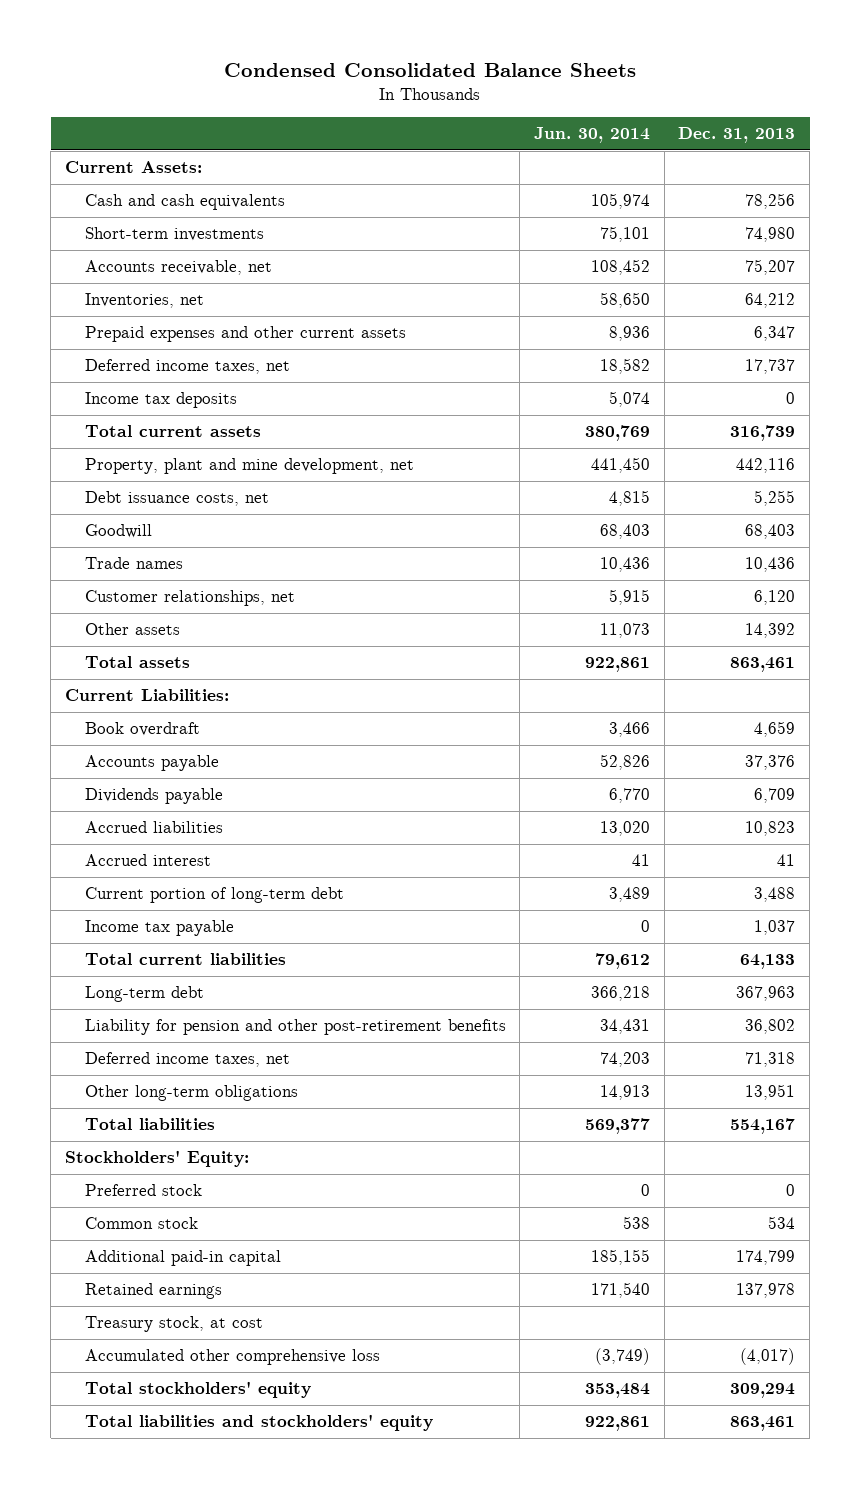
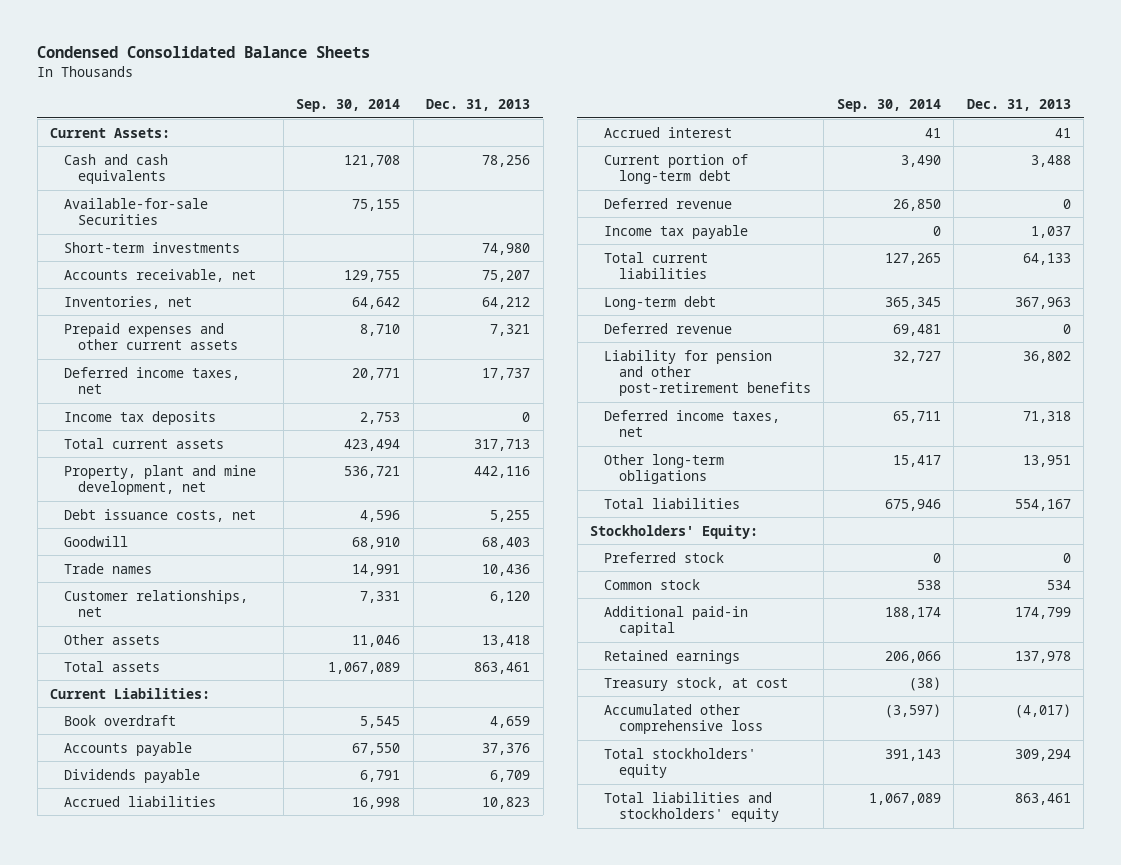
- | Jun. 30, 2014 | Dec. 31, 2013
+ | Sep. 30, 2014 | Dec. 31, 2013
+ Available-for-sale Securities | 75,155 |
- Prepaid expenses and other current assets | 8,936 | 6,347
+ Prepaid expenses and other current assets | 8,710 | 7,321
- Total current assets | 380,769 | 316,739
+ Total current assets | 423,494 | 317,713
- Other assets | 11,073 | 14,392
+ Other assets | 11,046 | 13,418
+ Deferred revenue | 26,850 | 0
+ Deferred revenue | 69,481 | 0

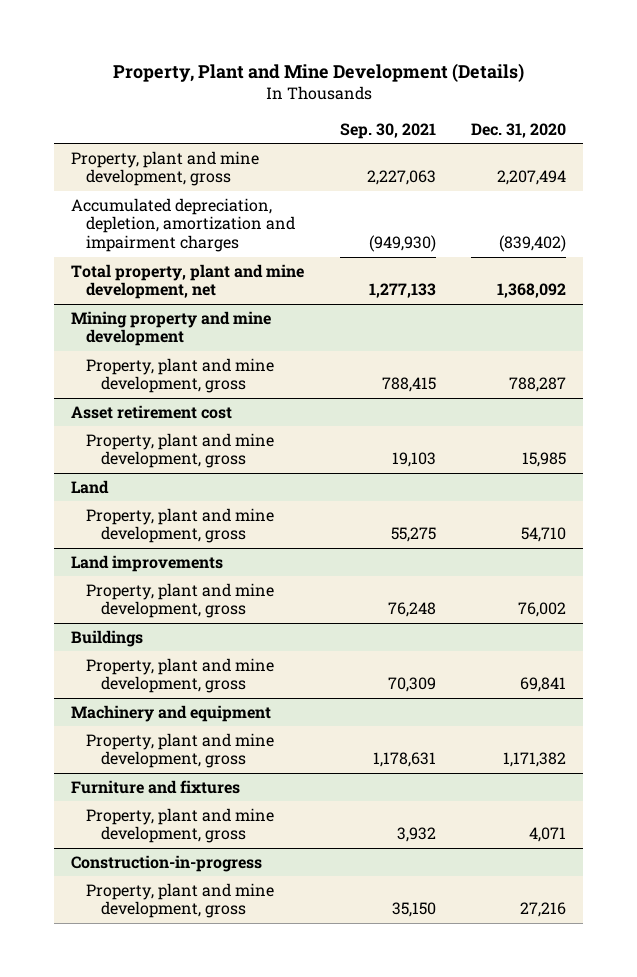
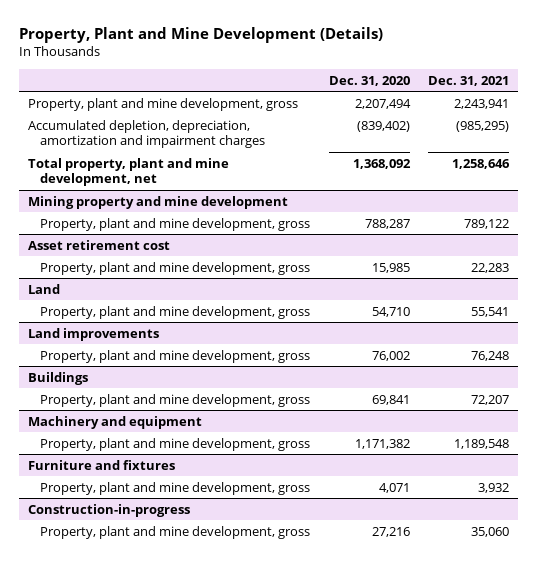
- | Sep. 30, 2021 | Dec. 31, 2020
+ | Dec. 31, 2020 | Dec. 31, 2021
- Accumulated depreciation, depletion, amortization and impairment charges | (949,930) | (839,402)
+ Accumulated depletion, depreciation, amortization and impairment charges | (839,402) | (985,295)

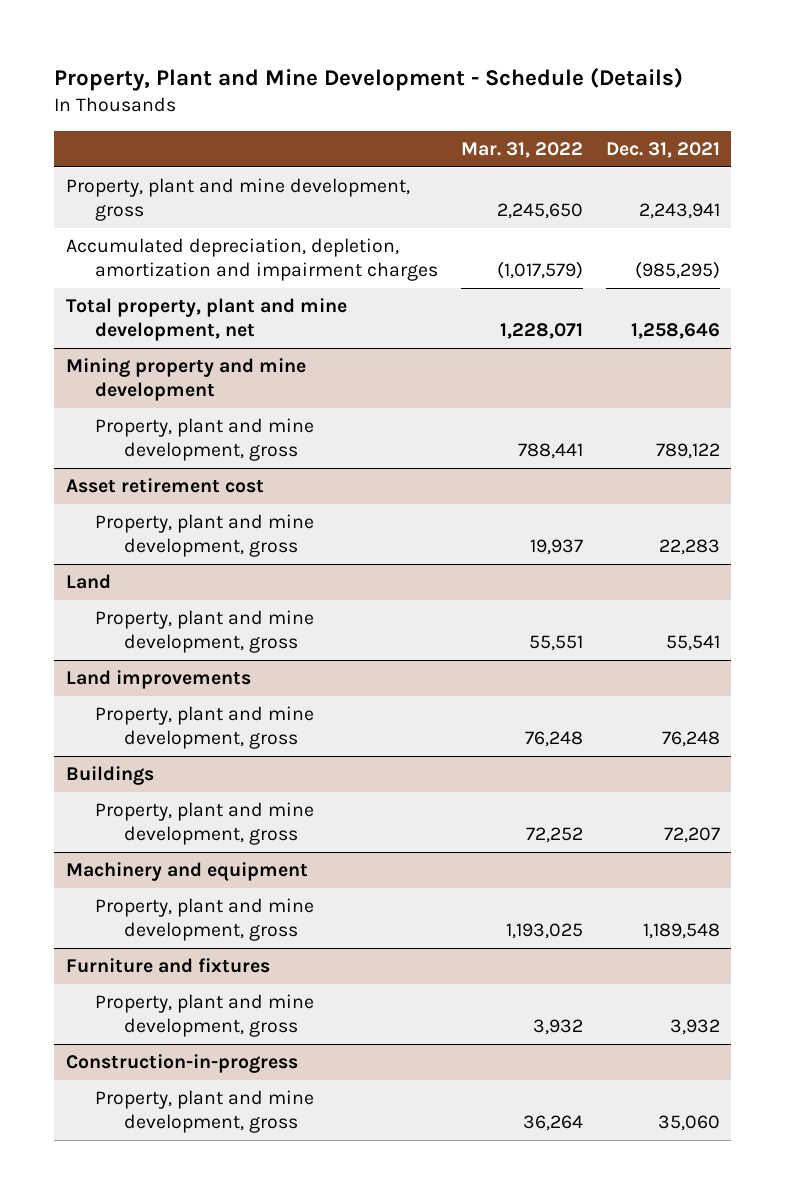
- Property, Plant and Mine Development (Details)
+ Property, Plant and Mine Development - Schedule (Details)
- | Dec. 31, 2020 | Dec. 31, 2021
+ | Mar. 31, 2022 | Dec. 31, 2021
- Accumulated depletion, depreciation, amortization and impairment charges | (839,402) | (985,295)
+ Accumulated depreciation, depletion, amortization and impairment charges | (1,017,579) | (985,295)

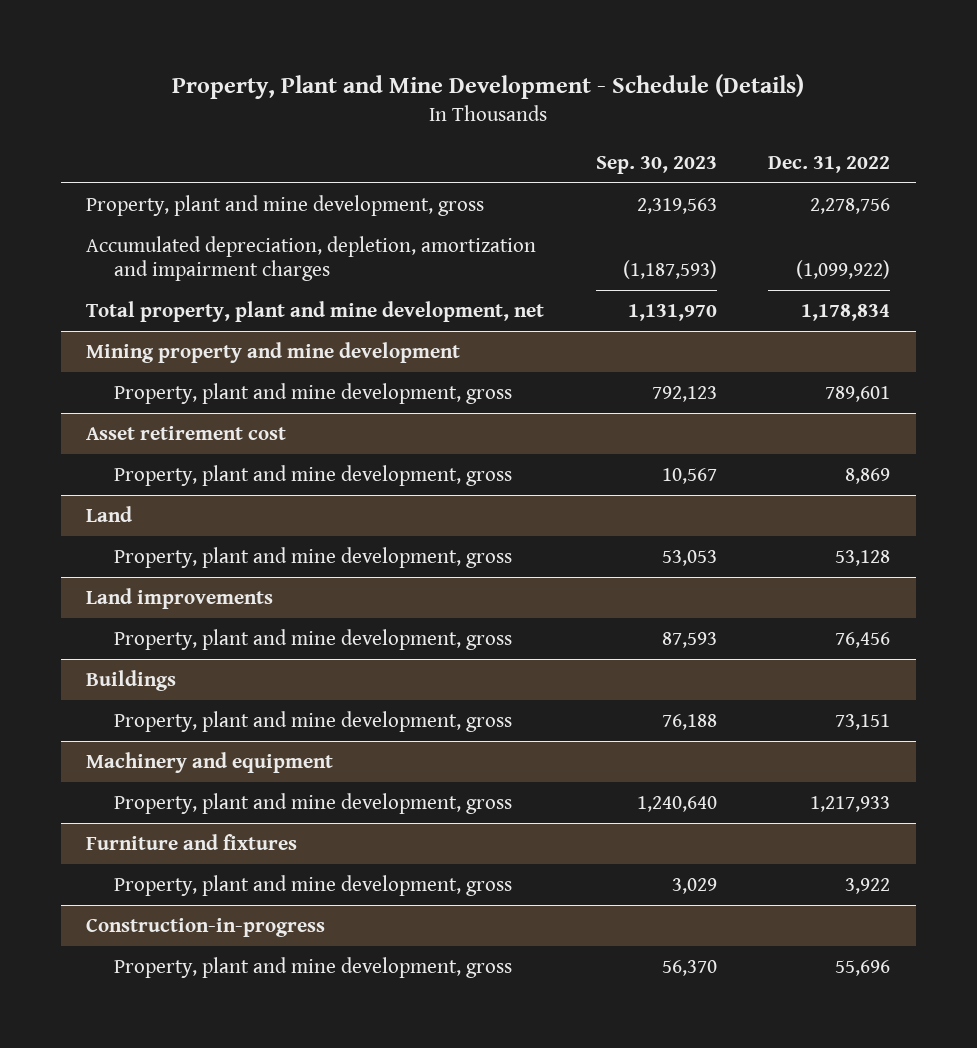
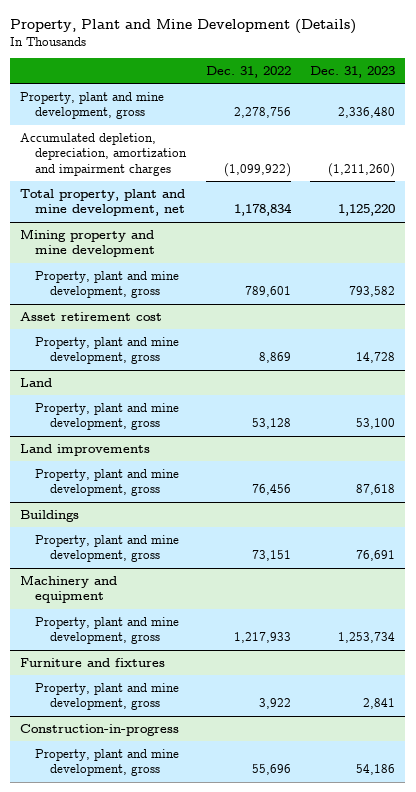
- Property, Plant and Mine Development - Schedule (Details)
+ Property, Plant and Mine Development (Details)
- | Sep. 30, 2023 | Dec. 31, 2022
+ | Dec. 31, 2022 | Dec. 31, 2023
- Accumulated depreciation, depletion, amortization and impairment charges | (1,187,593) | (1,099,922)
+ Accumulated depletion, depreciation, amortization and impairment charges | (1,099,922) | (1,211,260)

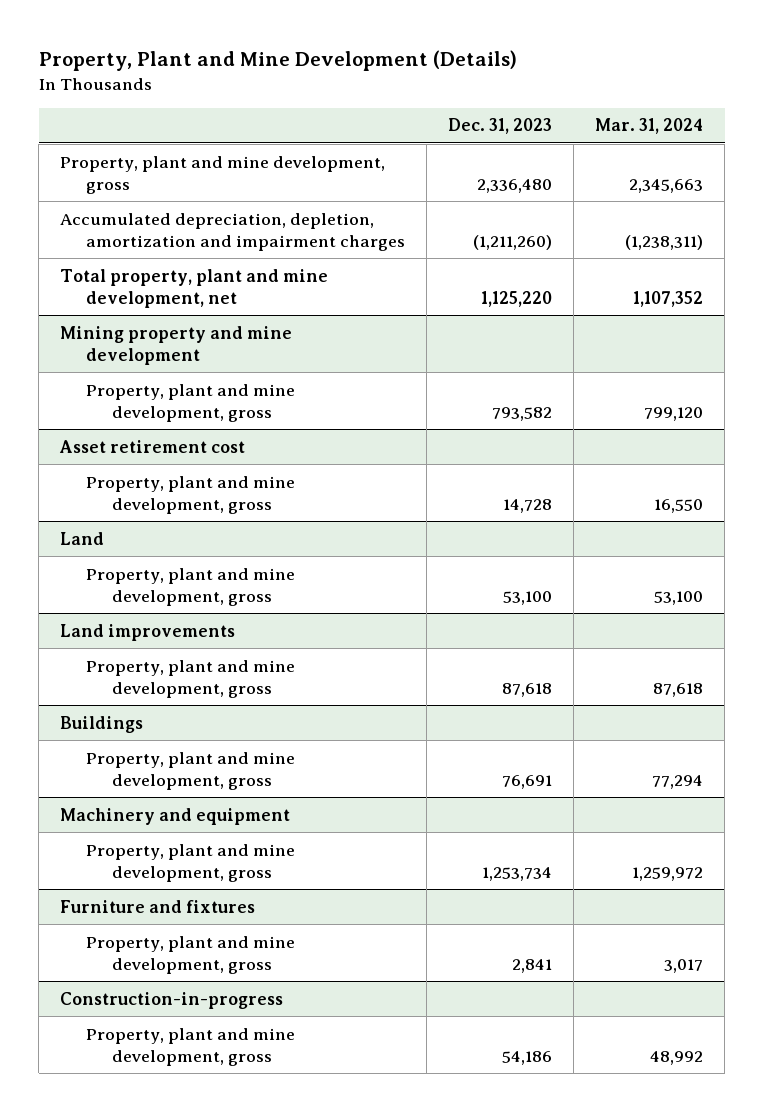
- | Dec. 31, 2022 | Dec. 31, 2023
+ | Dec. 31, 2023 | Mar. 31, 2024
- Accumulated depletion, depreciation, amortization and impairment charges | (1,099,922) | (1,211,260)
+ Accumulated depreciation, depletion, amortization and impairment charges | (1,211,260) | (1,238,311)

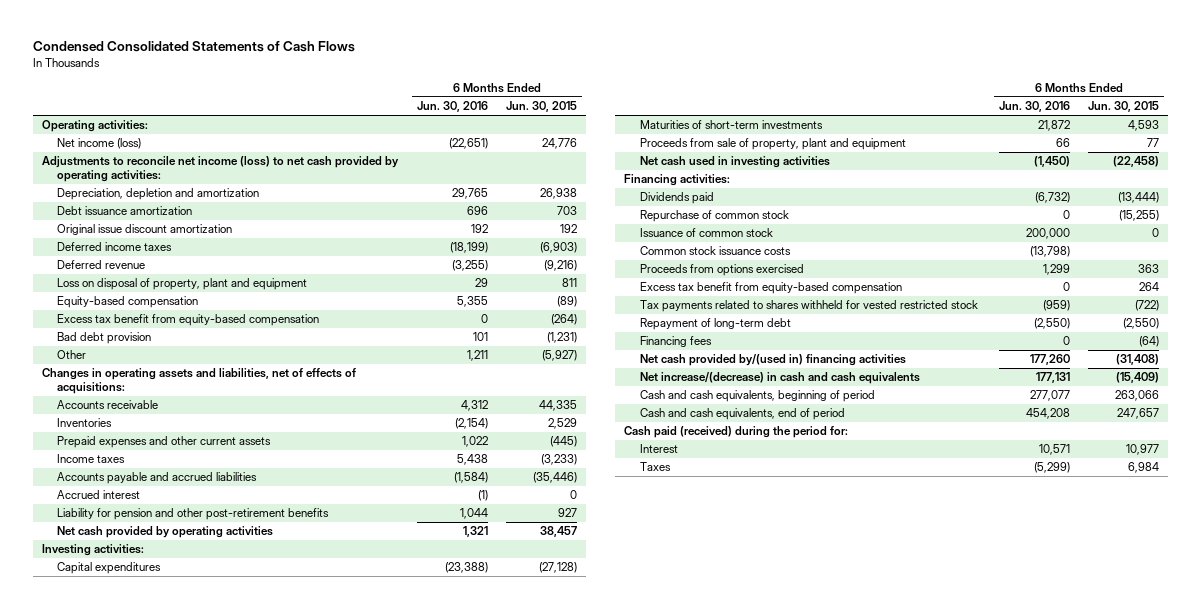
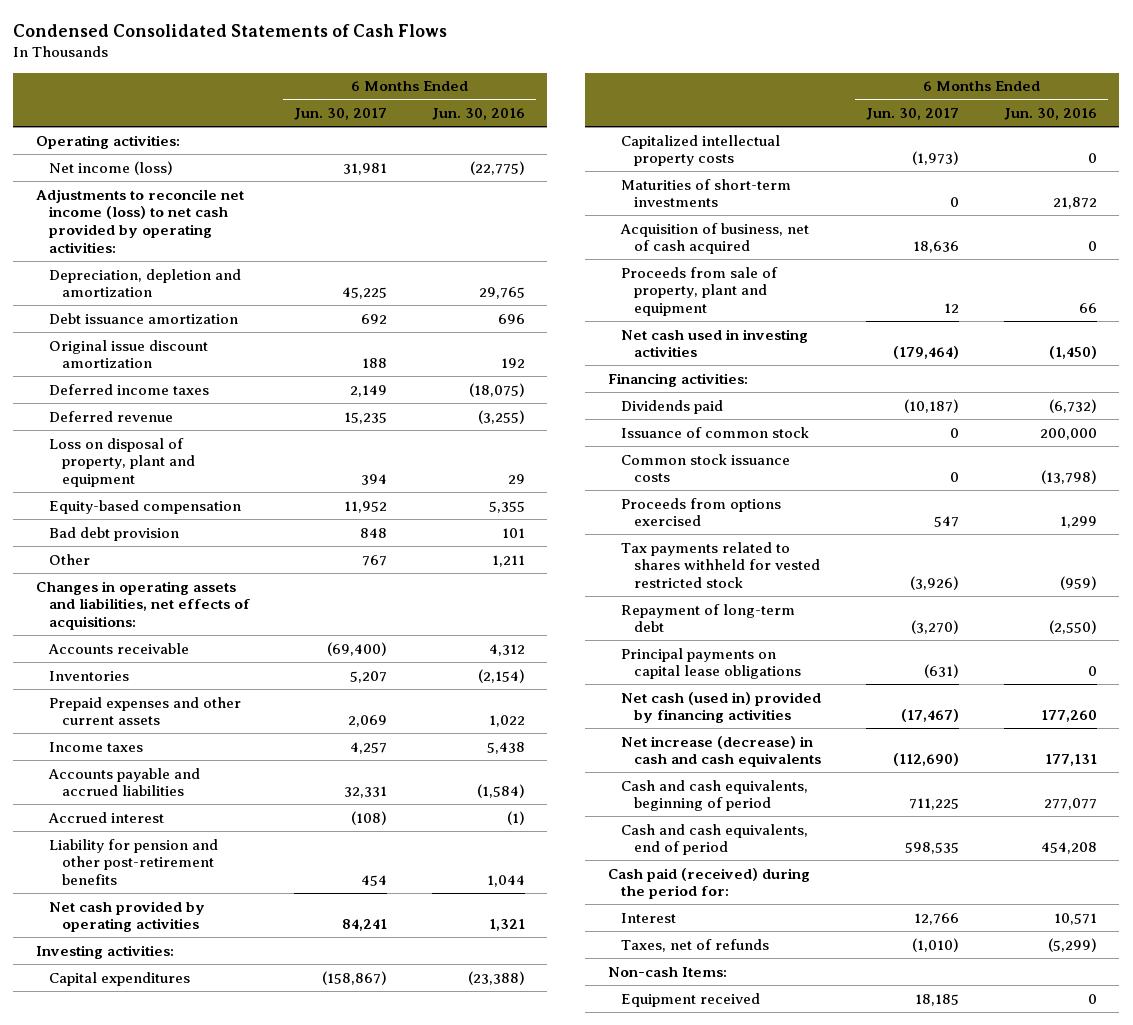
- | 6 Months Ended Jun. 30, 2016 | 6 Months Ended Jun. 30, 2015
+ | 6 Months Ended Jun. 30, 2017 | 6 Months Ended Jun. 30, 2016
- Net income (loss) | (22,651) | 24,776
+ Net income (loss) | 31,981 | (22,775)
- Deferred income taxes | (18,199) | (6,903)
+ Deferred income taxes | 2,149 | (18,075)
- Excess tax benefit from equity-based compensation | 0 | (264)
- Changes in operating assets and liabilities, net of effects of acquisitions:
+ Changes in operating assets and liabilities, net effects of acquisitions:
+ Capitalized intellectual property costs | (1,973) | 0
+ Acquisition of business, net of cash acquired | 18,636 | 0
- Repurchase of common stock | 0 | (15,255)
- Excess tax benefit from equity-based compensation | 0 | 264
- Financing fees | 0 | (64)
- Net cash provided by/(used in) financing activities | 177,260 | (31,408)
- Net increase/(decrease) in cash and cash equivalents | 177,131 | (15,409)
+ Principal payments on capital lease obligations | (631) | 0
+ Net cash (used in) provided by financing activities | (17,467) | 177,260
+ Net increase (decrease) in cash and cash equivalents | (112,690) | 177,131
- Taxes | (5,299) | 6,984
+ Taxes, net of refunds | (1,010) | (5,299)
+ Non-cash Items:
+ Equipment received | 18,185 | 0

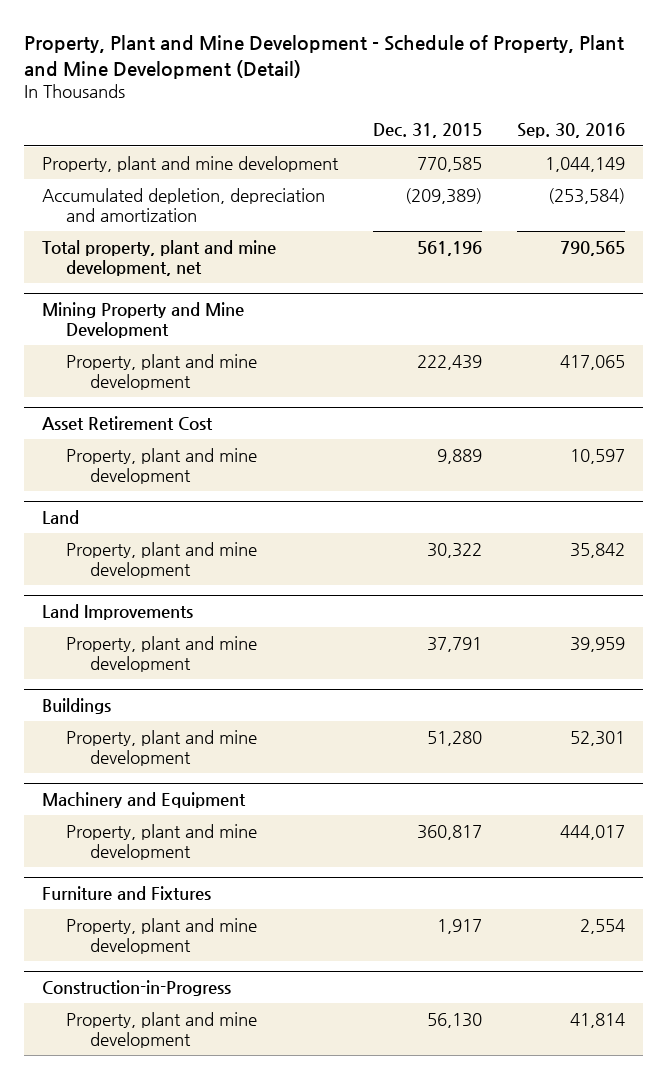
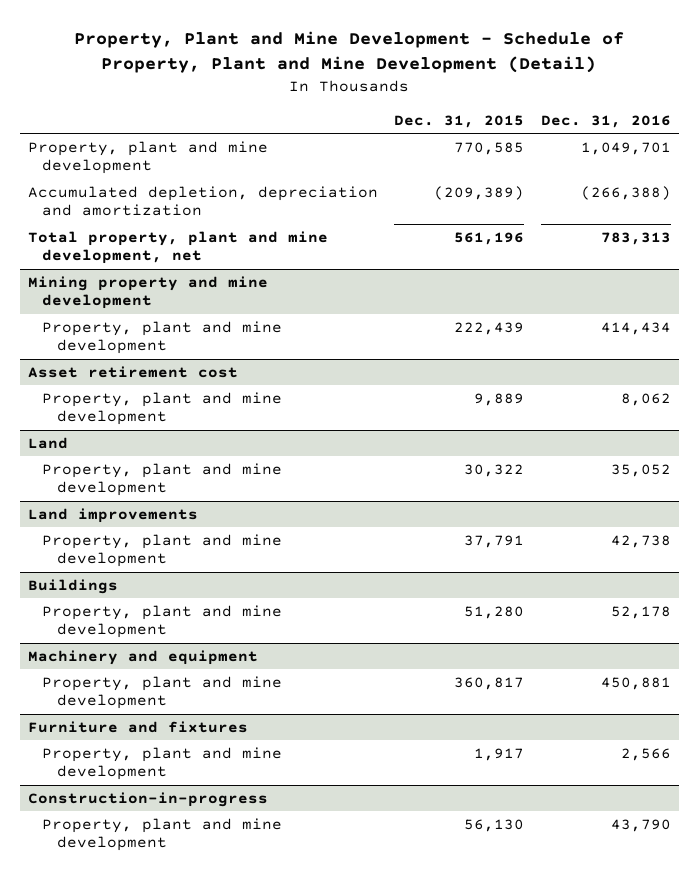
- | Dec. 31, 2015 | Sep. 30, 2016
+ | Dec. 31, 2015 | Dec. 31, 2016
- Mining Property and Mine Development
+ Mining property and mine development
- Asset Retirement Cost
+ Asset retirement cost
- Land Improvements
+ Land improvements
- Machinery and Equipment
+ Machinery and equipment
- Furniture and Fixtures
+ Furniture and fixtures
- Construction-in-Progress
+ Construction-in-progress

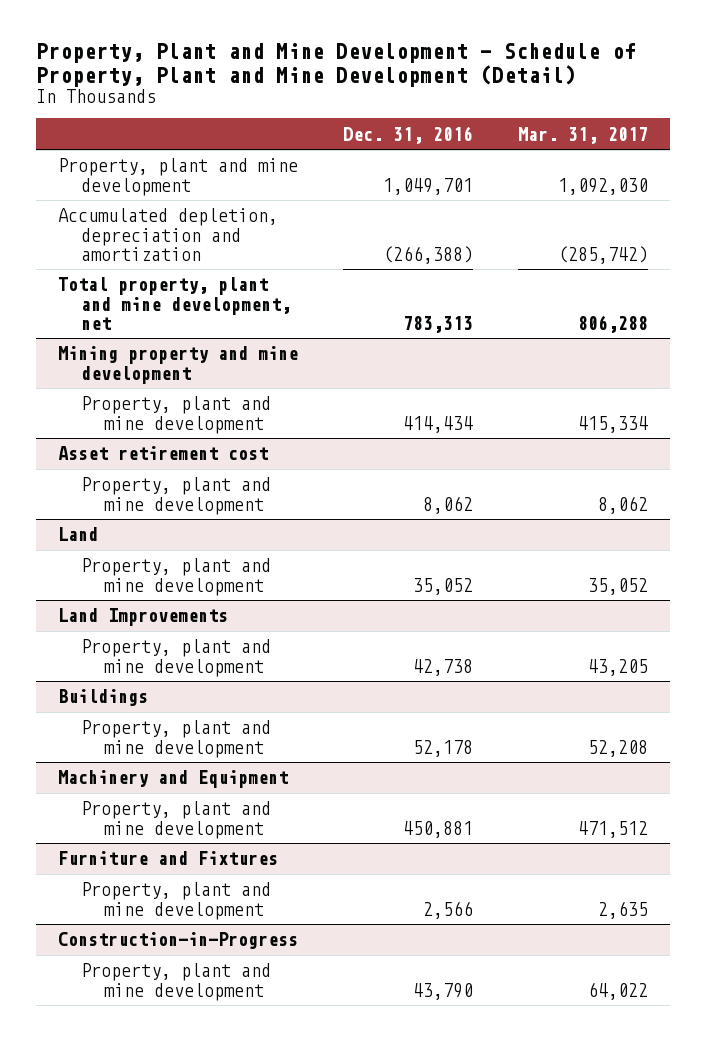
- | Dec. 31, 2015 | Dec. 31, 2016
+ | Dec. 31, 2016 | Mar. 31, 2017
- Land improvements
+ Land Improvements
- Machinery and equipment
+ Machinery and Equipment
- Furniture and fixtures
+ Furniture and Fixtures
- Construction-in-progress
+ Construction-in-Progress

